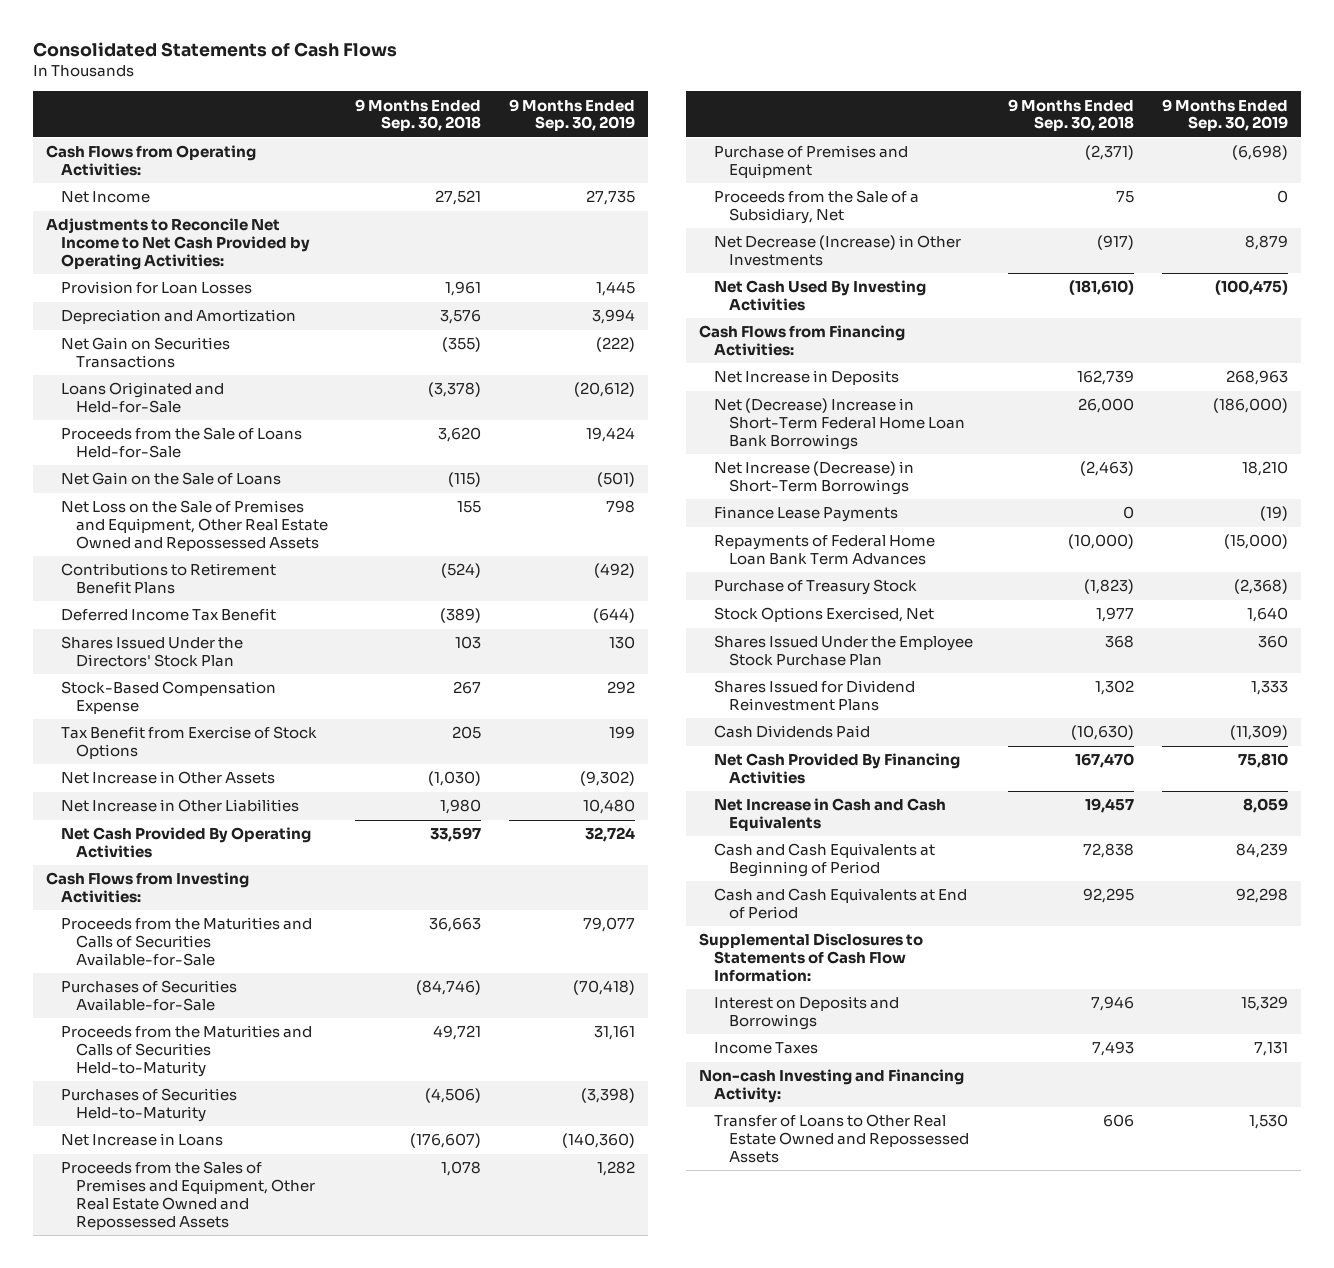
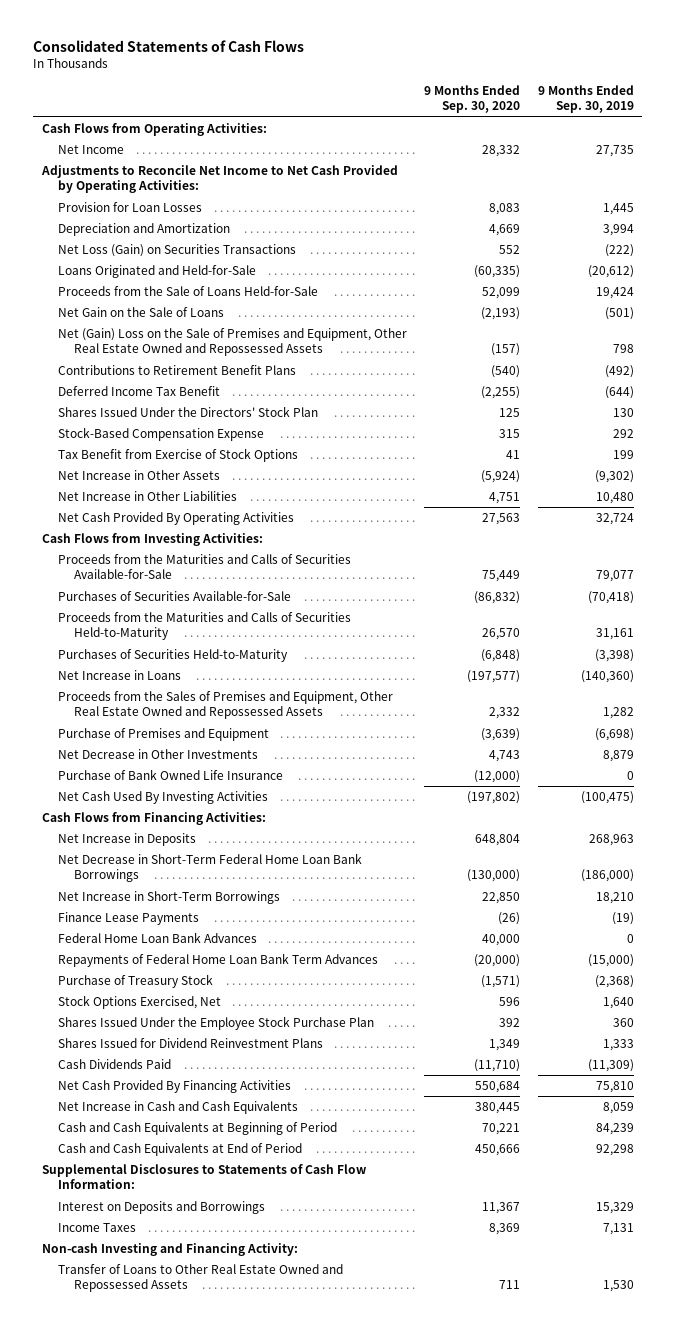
- | 9 Months Ended Sep. 30, 2018 | 9 Months Ended Sep. 30, 2019
+ | 9 Months Ended Sep. 30, 2020 | 9 Months Ended Sep. 30, 2019
- Net Gain on Securities Transactions | (355) | (222)
+ Net Loss (Gain) on Securities Transactions | 552 | (222)
- Net Loss on the Sale of Premises and Equipment, Other Real Estate Owned and Repossessed Assets | 155 | 798
+ Net (Gain) Loss on the Sale of Premises and Equipment, Other Real Estate Owned and Repossessed Assets | (157) | 798
- Proceeds from the Sale of a Subsidiary, Net | 75 | 0
- Net Decrease (Increase) in Other Investments | (917) | 8,879
+ Net Decrease in Other Investments | 4,743 | 8,879
+ Purchase of Bank Owned Life Insurance | (12,000) | 0
- Net (Decrease) Increase in Short-Term Federal Home Loan Bank Borrowings | 26,000 | (186,000)
- Net Increase (Decrease) in Short-Term Borrowings | (2,463) | 18,210
+ Net Decrease in Short-Term Federal Home Loan Bank Borrowings | (130,000) | (186,000)
+ Net Increase in Short-Term Borrowings | 22,850 | 18,210
+ Federal Home Loan Bank Advances | 40,000 | 0

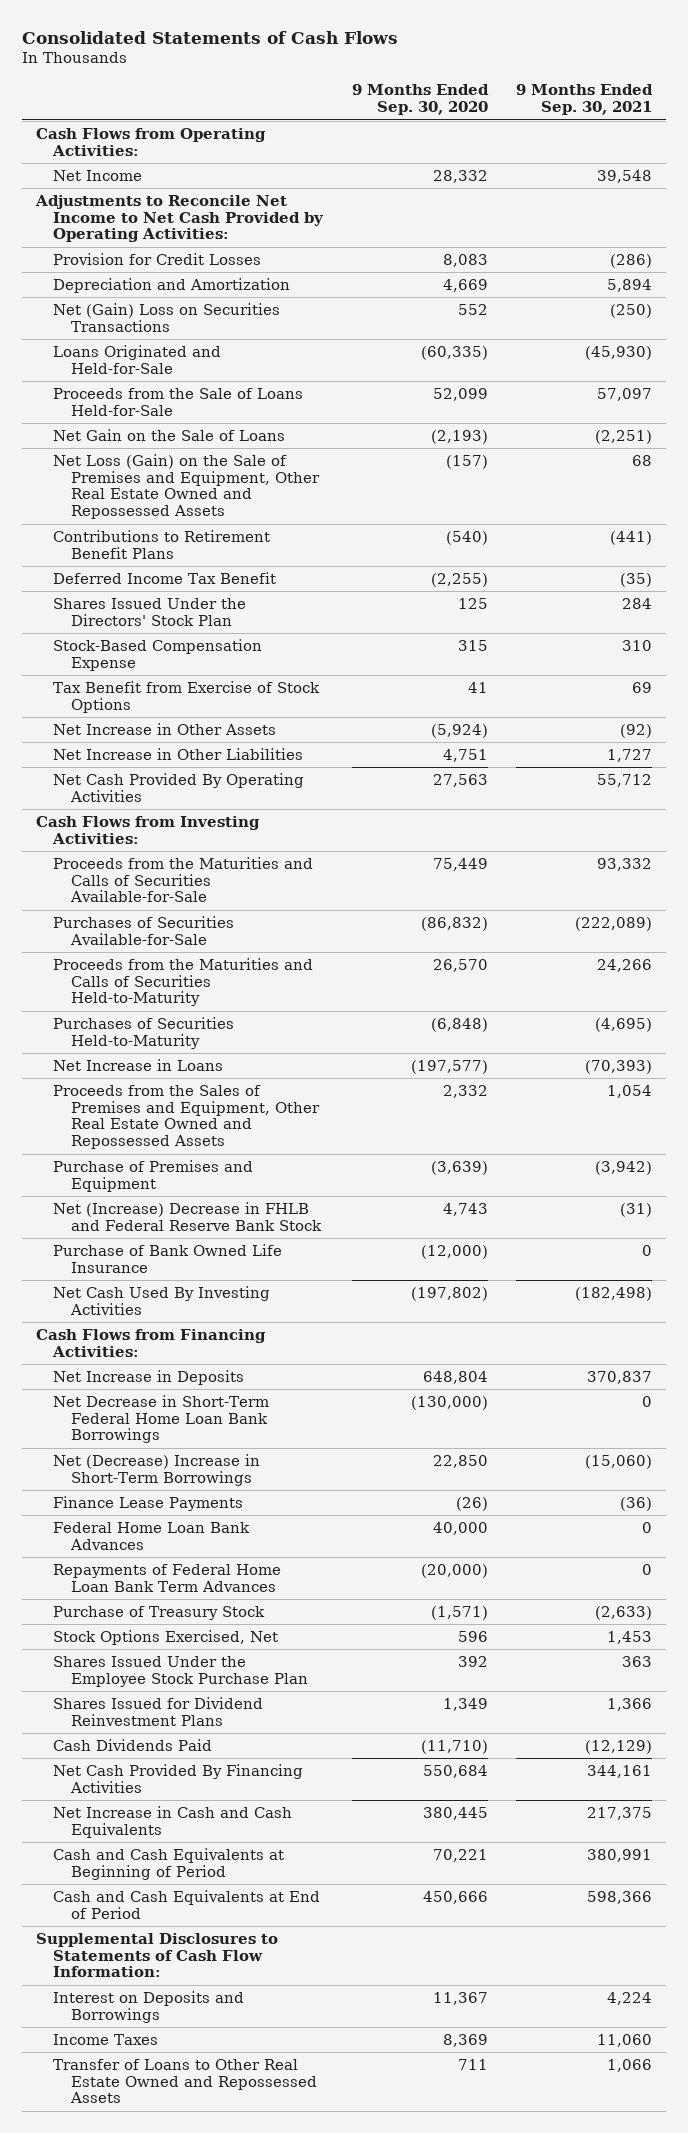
- | 9 Months Ended Sep. 30, 2020 | 9 Months Ended Sep. 30, 2019
+ | 9 Months Ended Sep. 30, 2020 | 9 Months Ended Sep. 30, 2021
- Provision for Loan Losses | 8,083 | 1,445
+ Provision for Credit Losses | 8,083 | (286)
- Net Loss (Gain) on Securities Transactions | 552 | (222)
+ Net (Gain) Loss on Securities Transactions | 552 | (250)
- Net (Gain) Loss on the Sale of Premises and Equipment, Other Real Estate Owned and Repossessed Assets | (157) | 798
+ Net Loss (Gain) on the Sale of Premises and Equipment, Other Real Estate Owned and Repossessed Assets | (157) | 68
- Net Decrease in Other Investments | 4,743 | 8,879
+ Net (Increase) Decrease in FHLB and Federal Reserve Bank Stock | 4,743 | (31)
- Net Increase in Short-Term Borrowings | 22,850 | 18,210
+ Net (Decrease) Increase in Short-Term Borrowings | 22,850 | (15,060)
- Non-cash Investing and Financing Activity:

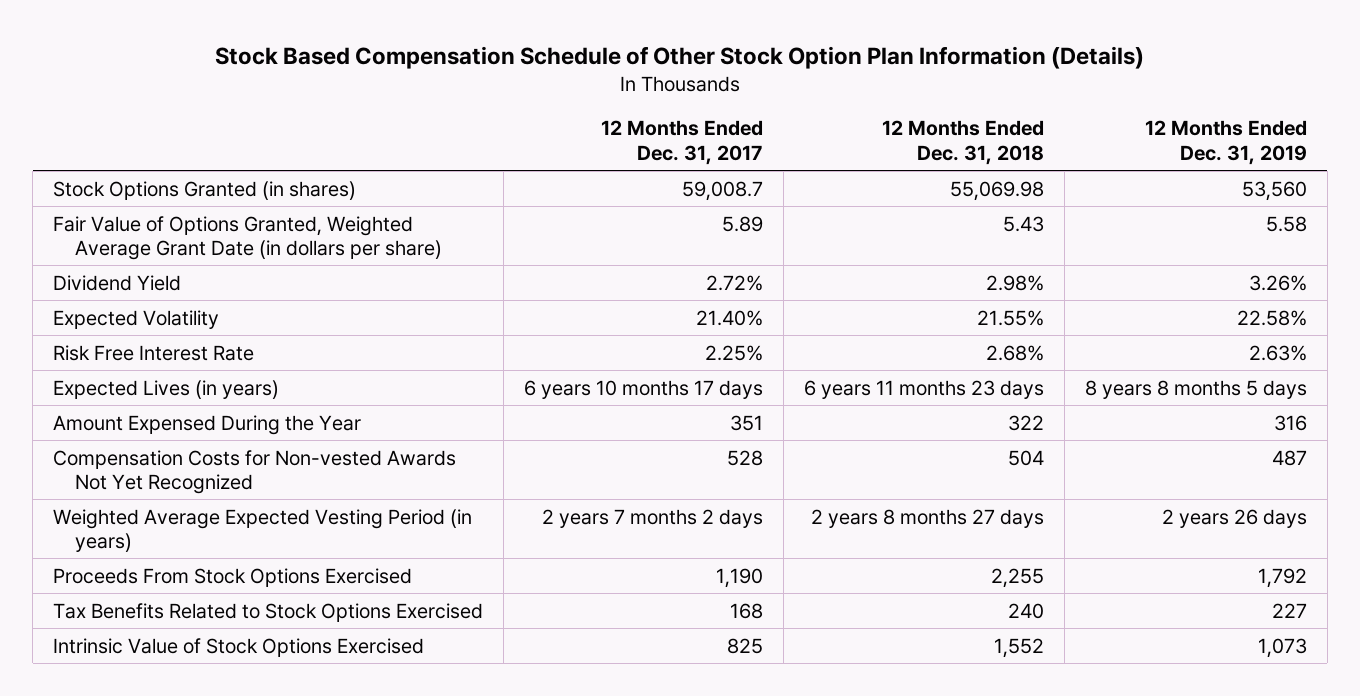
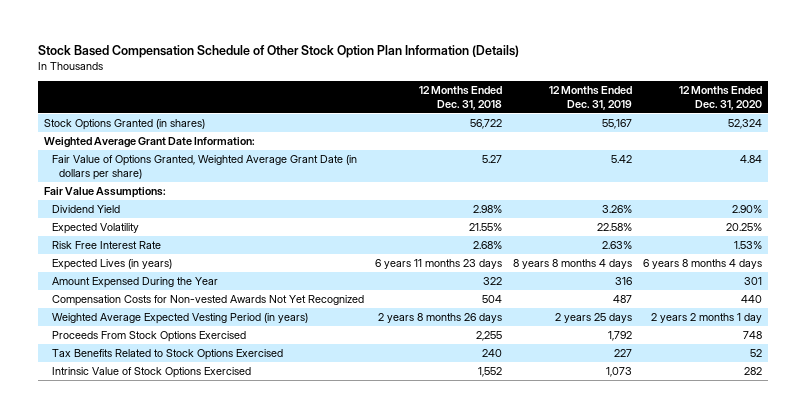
- | 12 Months Ended Dec. 31, 2017 | 12 Months Ended Dec. 31, 2018 | 12 Months Ended Dec. 31, 2019
+ | 12 Months Ended Dec. 31, 2018 | 12 Months Ended Dec. 31, 2019 | 12 Months Ended Dec. 31, 2020
- Stock Options Granted (in shares) | 59,008.7 | 55,069.98 | 53,560
- Fair Value of Options Granted, Weighted Average Grant Date (in dollars per share) | 5.89 | 5.43 | 5.58
+ Stock Options Granted (in shares) | 56,722 | 55,167 | 52,324
+ Weighted Average Grant Date Information:
+ Fair Value of Options Granted, Weighted Average Grant Date (in dollars per share) | 5.27 | 5.42 | 4.84
+ Fair Value Assumptions:
- Expected Lives (in years) | 6 years 10 months 17 days | 6 years 11 months 23 days | 8 years 8 months 5 days
+ Expected Lives (in years) | 6 years 11 months 23 days | 8 years 8 months 4 days | 6 years 8 months 4 days
- Weighted Average Expected Vesting Period (in years) | 2 years 7 months 2 days | 2 years 8 months 27 days | 2 years 26 days
+ Weighted Average Expected Vesting Period (in years) | 2 years 8 months 26 days | 2 years 25 days | 2 years 2 months 1 day

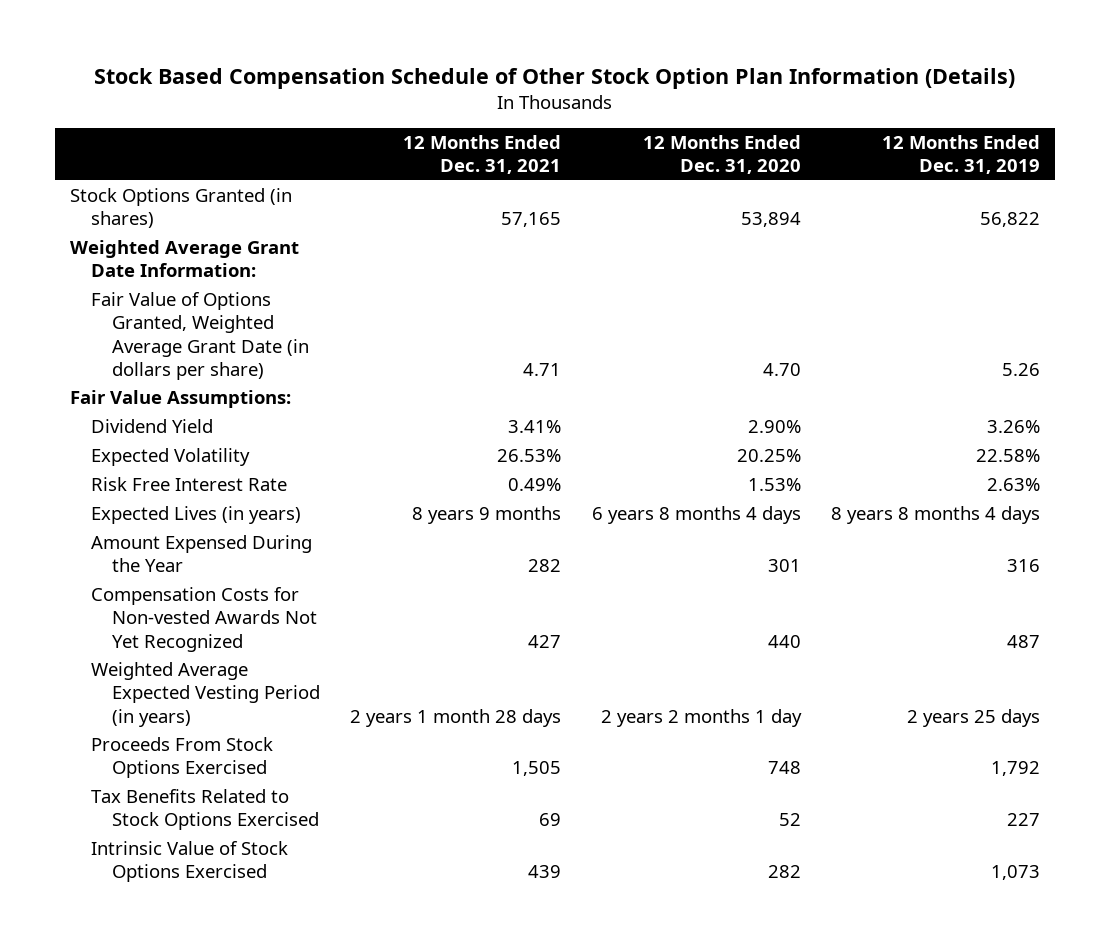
- | 12 Months Ended Dec. 31, 2018 | 12 Months Ended Dec. 31, 2019 | 12 Months Ended Dec. 31, 2020
+ | 12 Months Ended Dec. 31, 2021 | 12 Months Ended Dec. 31, 2020 | 12 Months Ended Dec. 31, 2019
- Stock Options Granted (in shares) | 56,722 | 55,167 | 52,324
+ Stock Options Granted (in shares) | 57,165 | 53,894 | 56,822
- Fair Value of Options Granted, Weighted Average Grant Date (in dollars per share) | 5.27 | 5.42 | 4.84
+ Fair Value of Options Granted, Weighted Average Grant Date (in dollars per share) | 4.71 | 4.70 | 5.26

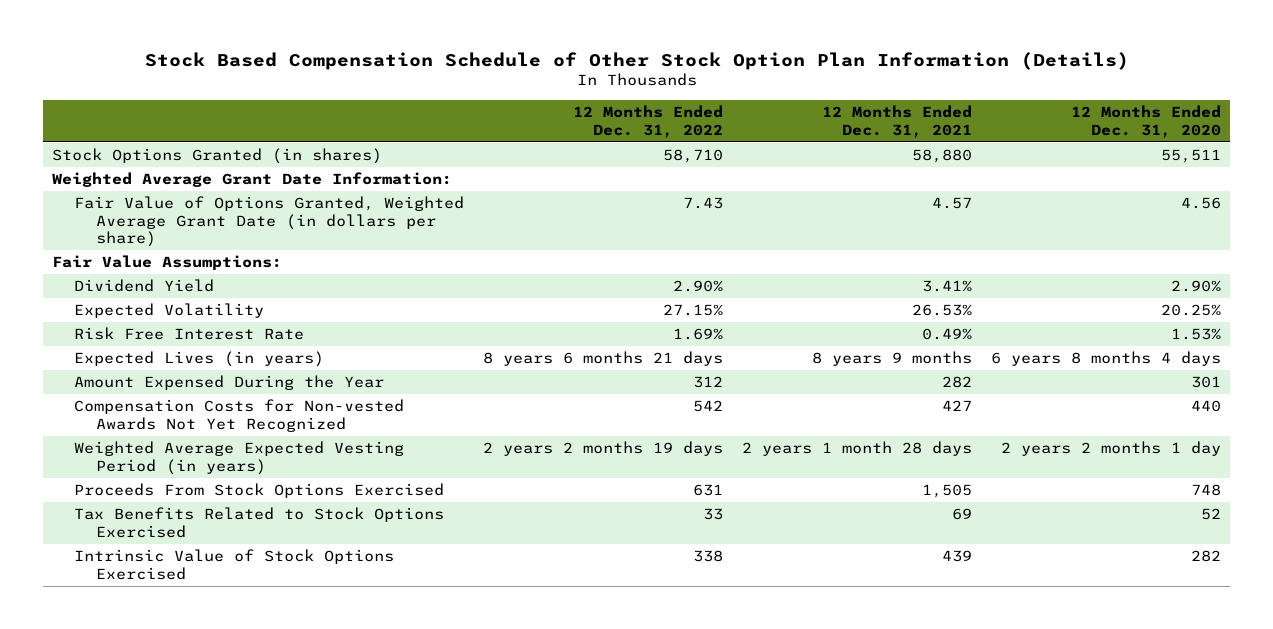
- | 12 Months Ended Dec. 31, 2021 | 12 Months Ended Dec. 31, 2020 | 12 Months Ended Dec. 31, 2019
+ | 12 Months Ended Dec. 31, 2022 | 12 Months Ended Dec. 31, 2021 | 12 Months Ended Dec. 31, 2020
- Stock Options Granted (in shares) | 57,165 | 53,894 | 56,822
+ Stock Options Granted (in shares) | 58,710 | 58,880 | 55,511
- Fair Value of Options Granted, Weighted Average Grant Date (in dollars per share) | 4.71 | 4.70 | 5.26
+ Fair Value of Options Granted, Weighted Average Grant Date (in dollars per share) | 7.43 | 4.57 | 4.56

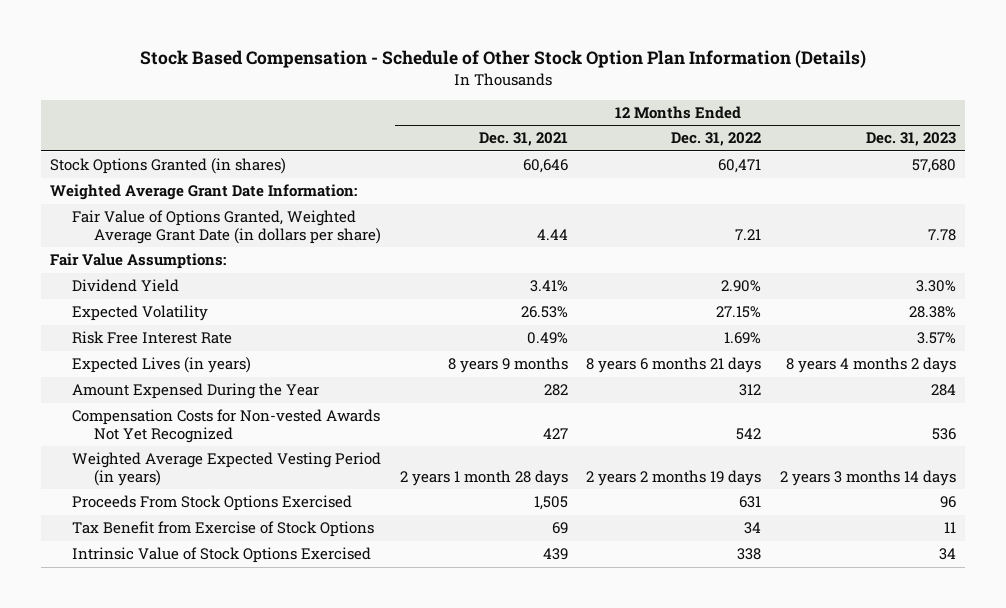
- Stock Based Compensation Schedule of Other Stock Option Plan Information (Details)
+ Stock Based Compensation - Schedule of Other Stock Option Plan Information (Details)
- | 12 Months Ended Dec. 31, 2022 | 12 Months Ended Dec. 31, 2021 | 12 Months Ended Dec. 31, 2020
+ | 12 Months Ended Dec. 31, 2021 | 12 Months Ended Dec. 31, 2022 | 12 Months Ended Dec. 31, 2023
- Stock Options Granted (in shares) | 58,710 | 58,880 | 55,511
+ Stock Options Granted (in shares) | 60,646 | 60,471 | 57,680
- Fair Value of Options Granted, Weighted Average Grant Date (in dollars per share) | 7.43 | 4.57 | 4.56
+ Fair Value of Options Granted, Weighted Average Grant Date (in dollars per share) | 4.44 | 7.21 | 7.78
- Tax Benefits Related to Stock Options Exercised | 33 | 69 | 52
+ Tax Benefit from Exercise of Stock Options | 69 | 34 | 11

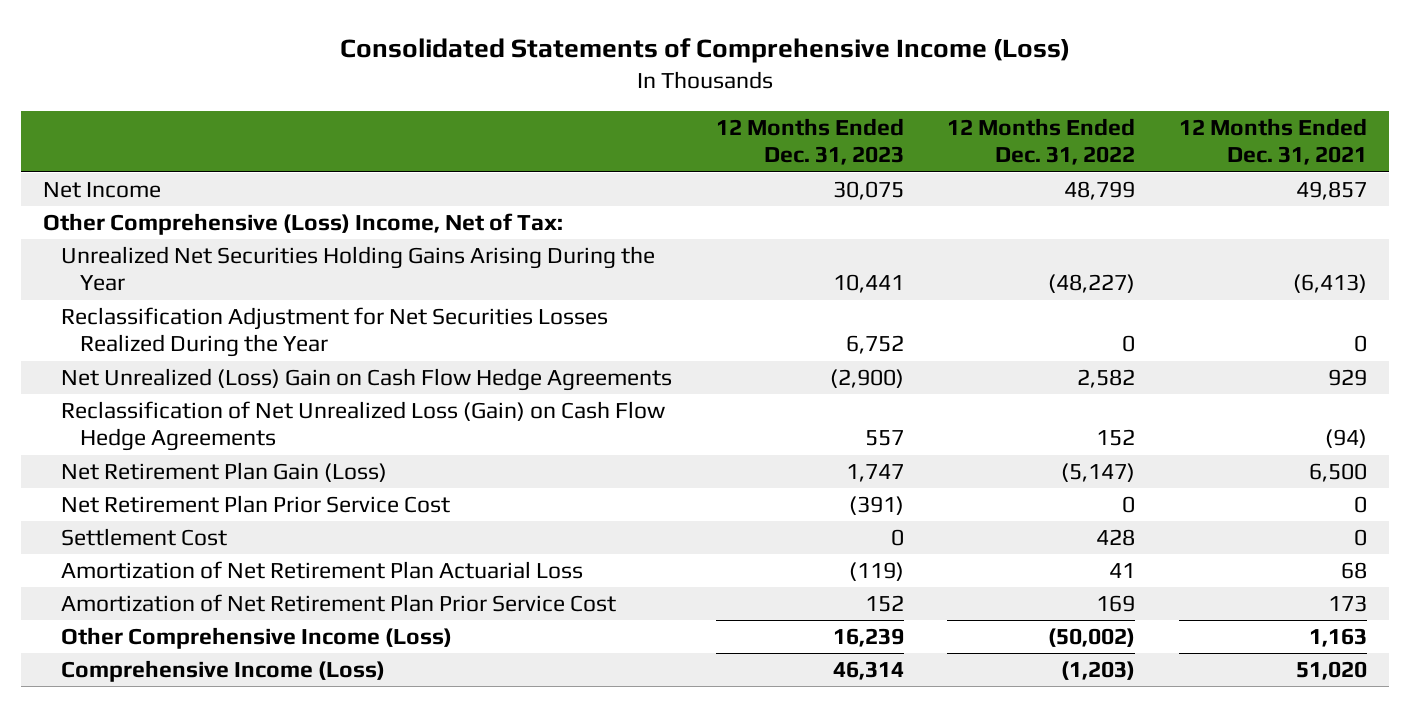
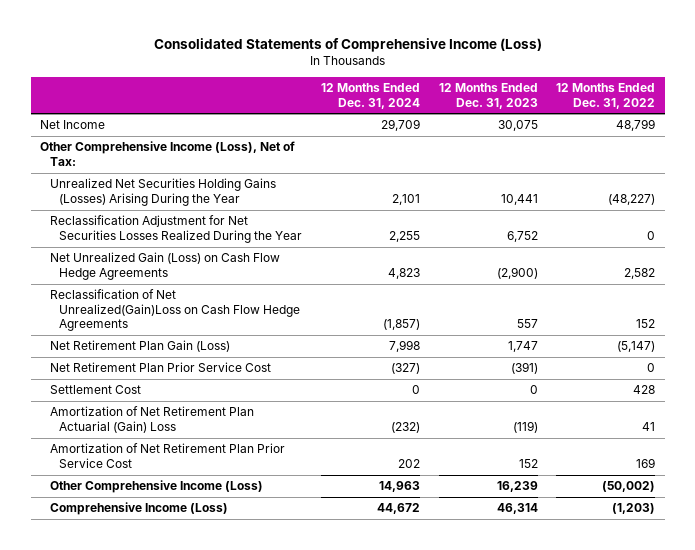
- | 12 Months Ended Dec. 31, 2023 | 12 Months Ended Dec. 31, 2022 | 12 Months Ended Dec. 31, 2021
+ | 12 Months Ended Dec. 31, 2024 | 12 Months Ended Dec. 31, 2023 | 12 Months Ended Dec. 31, 2022
- Other Comprehensive (Loss) Income, Net of Tax:
- Unrealized Net Securities Holding Gains Arising During the Year | 10,441 | (48,227) | (6,413)
+ Other Comprehensive Income (Loss), Net of Tax:
+ Unrealized Net Securities Holding Gains (Losses) Arising During the Year | 2,101 | 10,441 | (48,227)
- Net Unrealized (Loss) Gain on Cash Flow Hedge Agreements | (2,900) | 2,582 | 929
- Reclassification of Net Unrealized Loss (Gain) on Cash Flow Hedge Agreements | 557 | 152 | (94)
+ Net Unrealized Gain (Loss) on Cash Flow Hedge Agreements | 4,823 | (2,900) | 2,582
+ Reclassification of Net Unrealized(Gain)Loss on Cash Flow Hedge Agreements | (1,857) | 557 | 152
- Amortization of Net Retirement Plan Actuarial Loss | (119) | 41 | 68
+ Amortization of Net Retirement Plan Actuarial (Gain) Loss | (232) | (119) | 41

